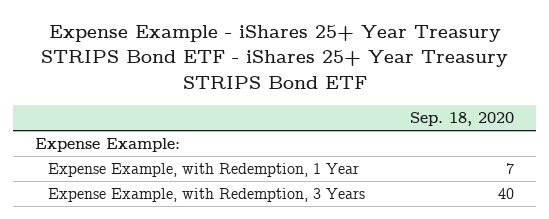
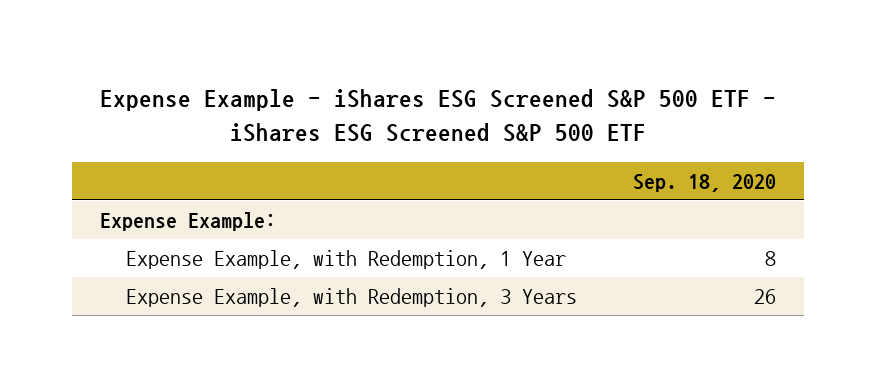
- Expense Example - iShares 25+ Year Treasury STRIPS Bond ETF - iShares 25+ Year Treasury STRIPS Bond ETF
+ Expense Example - iShares ESG Screened S&P 500 ETF - iShares ESG Screened S&P 500 ETF
- Expense Example, with Redemption, 1 Year | 7
- Expense Example, with Redemption, 3 Years | 40
+ Expense Example, with Redemption, 1 Year | 8
+ Expense Example, with Redemption, 3 Years | 26

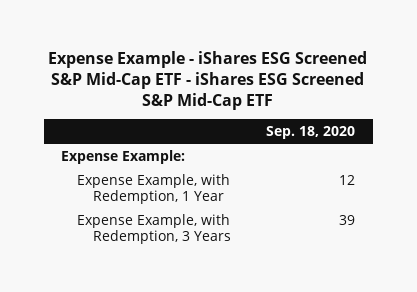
- Expense Example - iShares ESG Screened S&P 500 ETF - iShares ESG Screened S&P 500 ETF
+ Expense Example - iShares ESG Screened S&P Mid-Cap ETF - iShares ESG Screened S&P Mid-Cap ETF
- Expense Example, with Redemption, 1 Year | 8
- Expense Example, with Redemption, 3 Years | 26
+ Expense Example, with Redemption, 1 Year | 12
+ Expense Example, with Redemption, 3 Years | 39

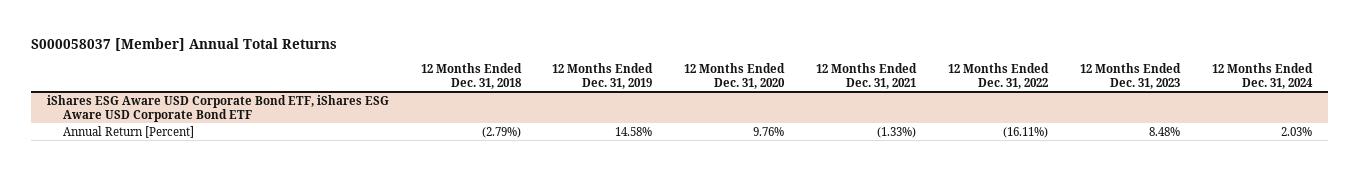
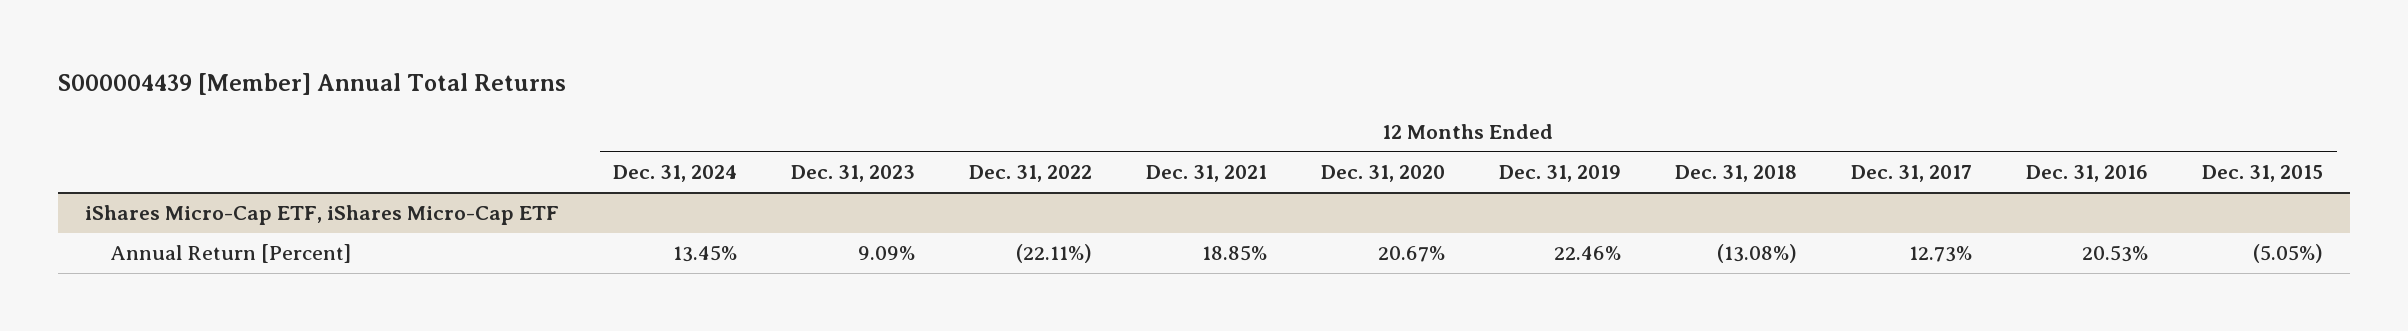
- S000058037 [Member] Annual Total Returns
+ S000004439 [Member] Annual Total Returns
- | 12 Months Ended Dec. 31, 2018 | 12 Months Ended Dec. 31, 2019 | 12 Months Ended Dec. 31, 2020 | 12 Months Ended Dec. 31, 2021 | 12 Months Ended Dec. 31, 2022 | 12 Months Ended Dec. 31, 2023 | 12 Months Ended Dec. 31, 2024
+ | 12 Months Ended Dec. 31, 2024 | 12 Months Ended Dec. 31, 2023 | 12 Months Ended Dec. 31, 2022 | 12 Months Ended Dec. 31, 2021 | 12 Months Ended Dec. 31, 2020 | 12 Months Ended Dec. 31, 2019 | 12 Months Ended Dec. 31, 2018 | 12 Months Ended Dec. 31, 2017 | 12 Months Ended Dec. 31, 2016 | 12 Months Ended Dec. 31, 2015
- iShares ESG Aware USD Corporate Bond ETF, iShares ESG Aware USD Corporate Bond ETF
- Annual Return [Percent] | (2.79%) | 14.58% | 9.76% | (1.33%) | (16.11%) | 8.48% | 2.03%
+ iShares Micro-Cap ETF, iShares Micro-Cap ETF
+ Annual Return [Percent] | 13.45% | 9.09% | (22.11%) | 18.85% | 20.67% | 22.46% | (13.08%) | 12.73% | 20.53% | (5.05%)

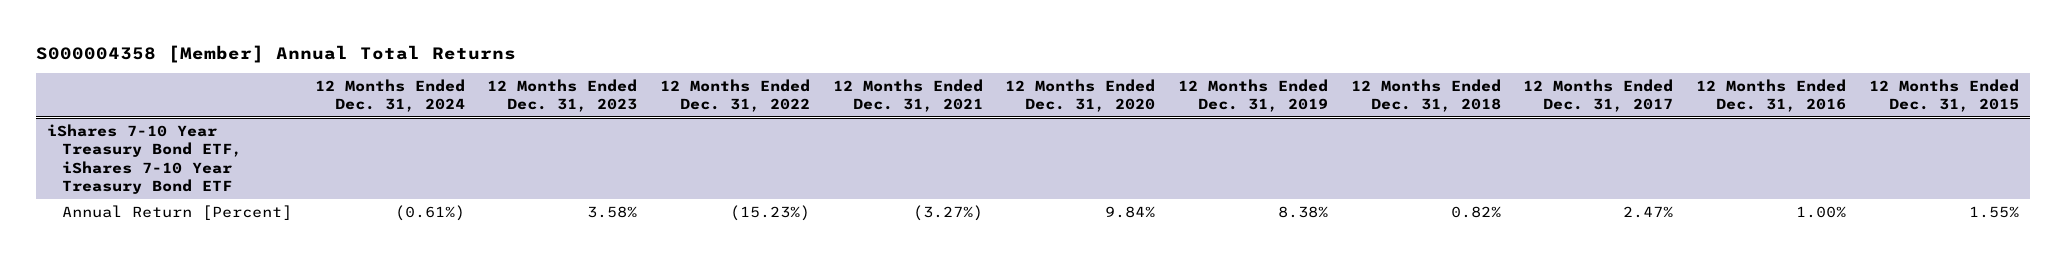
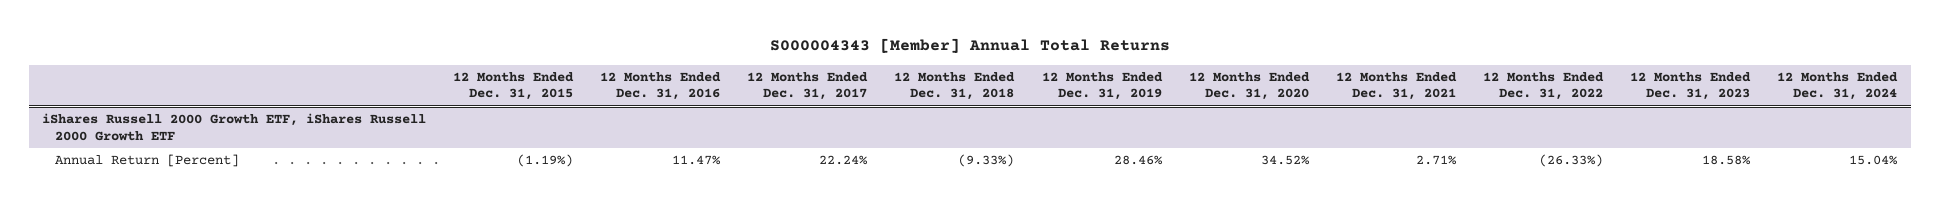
- S000004358 [Member] Annual Total Returns
+ S000004343 [Member] Annual Total Returns
- | 12 Months Ended Dec. 31, 2024 | 12 Months Ended Dec. 31, 2023 | 12 Months Ended Dec. 31, 2022 | 12 Months Ended Dec. 31, 2021 | 12 Months Ended Dec. 31, 2020 | 12 Months Ended Dec. 31, 2019 | 12 Months Ended Dec. 31, 2018 | 12 Months Ended Dec. 31, 2017 | 12 Months Ended Dec. 31, 2016 | 12 Months Ended Dec. 31, 2015
+ | 12 Months Ended Dec. 31, 2015 | 12 Months Ended Dec. 31, 2016 | 12 Months Ended Dec. 31, 2017 | 12 Months Ended Dec. 31, 2018 | 12 Months Ended Dec. 31, 2019 | 12 Months Ended Dec. 31, 2020 | 12 Months Ended Dec. 31, 2021 | 12 Months Ended Dec. 31, 2022 | 12 Months Ended Dec. 31, 2023 | 12 Months Ended Dec. 31, 2024
- iShares 7-10 Year Treasury Bond ETF, iShares 7-10 Year Treasury Bond ETF
- Annual Return [Percent] | (0.61%) | 3.58% | (15.23%) | (3.27%) | 9.84% | 8.38% | 0.82% | 2.47% | 1.00% | 1.55%
+ iShares Russell 2000 Growth ETF, iShares Russell 2000 Growth ETF
+ Annual Return [Percent] | (1.19%) | 11.47% | 22.24% | (9.33%) | 28.46% | 34.52% | 2.71% | (26.33%) | 18.58% | 15.04%

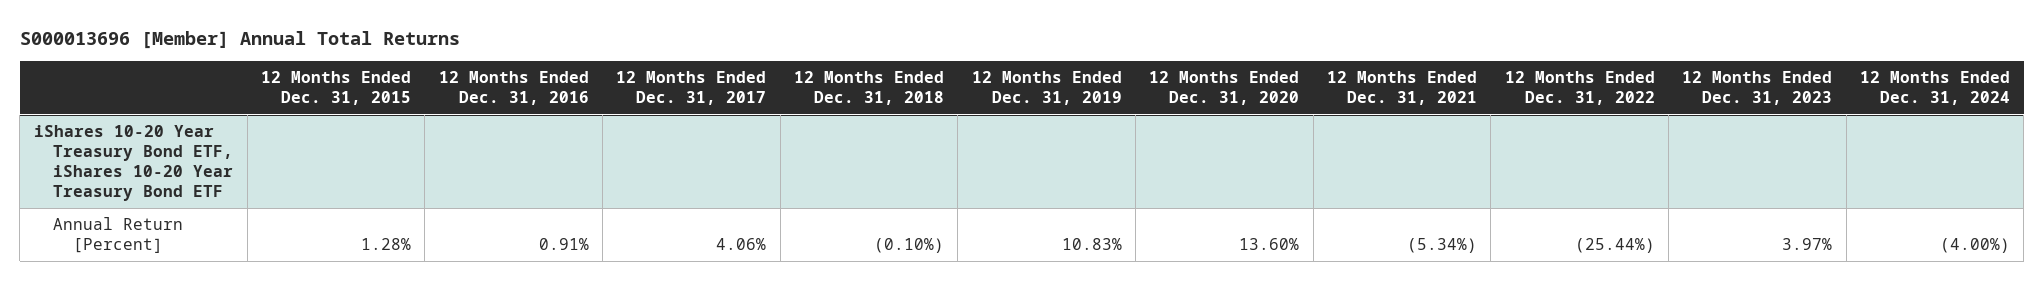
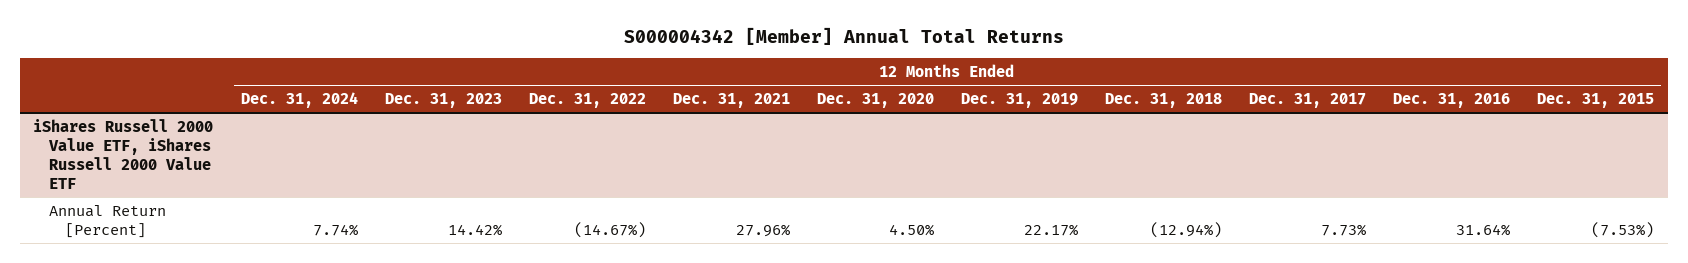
- S000013696 [Member] Annual Total Returns
+ S000004342 [Member] Annual Total Returns
- | 12 Months Ended Dec. 31, 2015 | 12 Months Ended Dec. 31, 2016 | 12 Months Ended Dec. 31, 2017 | 12 Months Ended Dec. 31, 2018 | 12 Months Ended Dec. 31, 2019 | 12 Months Ended Dec. 31, 2020 | 12 Months Ended Dec. 31, 2021 | 12 Months Ended Dec. 31, 2022 | 12 Months Ended Dec. 31, 2023 | 12 Months Ended Dec. 31, 2024
+ | 12 Months Ended Dec. 31, 2024 | 12 Months Ended Dec. 31, 2023 | 12 Months Ended Dec. 31, 2022 | 12 Months Ended Dec. 31, 2021 | 12 Months Ended Dec. 31, 2020 | 12 Months Ended Dec. 31, 2019 | 12 Months Ended Dec. 31, 2018 | 12 Months Ended Dec. 31, 2017 | 12 Months Ended Dec. 31, 2016 | 12 Months Ended Dec. 31, 2015
- iShares 10-20 Year Treasury Bond ETF, iShares 10-20 Year Treasury Bond ETF
- Annual Return [Percent] | 1.28% | 0.91% | 4.06% | (0.10%) | 10.83% | 13.60% | (5.34%) | (25.44%) | 3.97% | (4.00%)
+ iShares Russell 2000 Value ETF, iShares Russell 2000 Value ETF
+ Annual Return [Percent] | 7.74% | 14.42% | (14.67%) | 27.96% | 4.50% | 22.17% | (12.94%) | 7.73% | 31.64% | (7.53%)

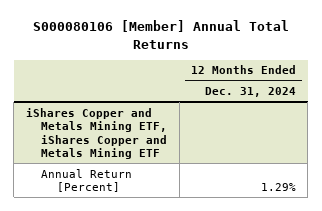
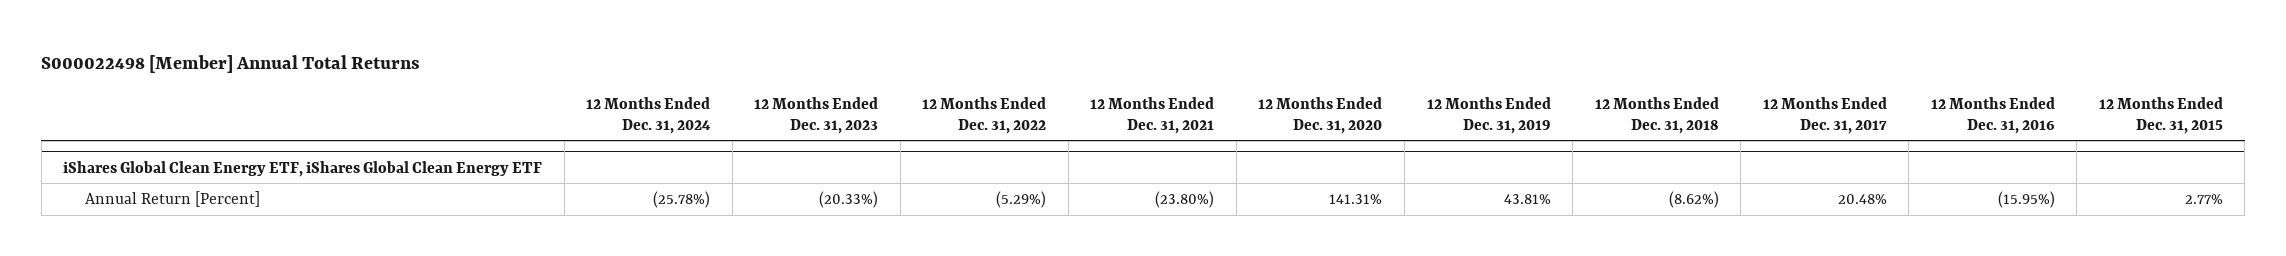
- S000080106 [Member] Annual Total Returns
+ S000022498 [Member] Annual Total Returns
- | 12 Months Ended Dec. 31, 2024
+ | 12 Months Ended Dec. 31, 2024 | 12 Months Ended Dec. 31, 2023 | 12 Months Ended Dec. 31, 2022 | 12 Months Ended Dec. 31, 2021 | 12 Months Ended Dec. 31, 2020 | 12 Months Ended Dec. 31, 2019 | 12 Months Ended Dec. 31, 2018 | 12 Months Ended Dec. 31, 2017 | 12 Months Ended Dec. 31, 2016 | 12 Months Ended Dec. 31, 2015
- iShares Copper and Metals Mining ETF, iShares Copper and Metals Mining ETF
- Annual Return [Percent] | 1.29%
+ iShares Global Clean Energy ETF, iShares Global Clean Energy ETF
+ Annual Return [Percent] | (25.78%) | (20.33%) | (5.29%) | (23.80%) | 141.31% | 43.81% | (8.62%) | 20.48% | (15.95%) | 2.77%

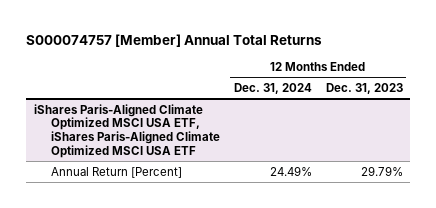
- S000022498 [Member] Annual Total Returns
+ S000074757 [Member] Annual Total Returns
- | 12 Months Ended Dec. 31, 2024 | 12 Months Ended Dec. 31, 2023 | 12 Months Ended Dec. 31, 2022 | 12 Months Ended Dec. 31, 2021 | 12 Months Ended Dec. 31, 2020 | 12 Months Ended Dec. 31, 2019 | 12 Months Ended Dec. 31, 2018 | 12 Months Ended Dec. 31, 2017 | 12 Months Ended Dec. 31, 2016 | 12 Months Ended Dec. 31, 2015
+ | 12 Months Ended Dec. 31, 2024 | 12 Months Ended Dec. 31, 2023
- iShares Global Clean Energy ETF, iShares Global Clean Energy ETF
- Annual Return [Percent] | (25.78%) | (20.33%) | (5.29%) | (23.80%) | 141.31% | 43.81% | (8.62%) | 20.48% | (15.95%) | 2.77%
+ iShares Paris-Aligned Climate Optimized MSCI USA ETF, iShares Paris-Aligned Climate Optimized MSCI USA ETF
+ Annual Return [Percent] | 24.49% | 29.79%

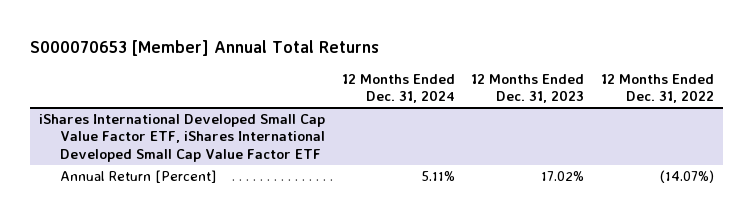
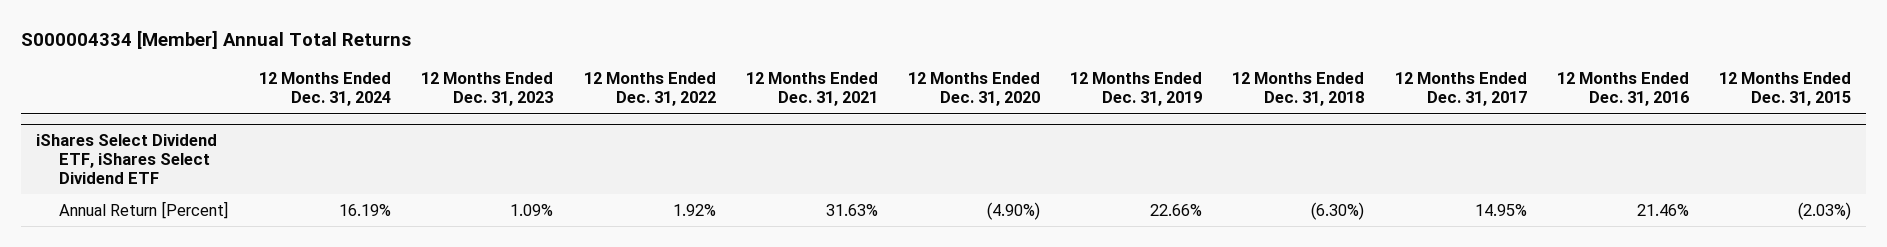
- S000070653 [Member] Annual Total Returns
+ S000004334 [Member] Annual Total Returns
- | 12 Months Ended Dec. 31, 2024 | 12 Months Ended Dec. 31, 2023 | 12 Months Ended Dec. 31, 2022
+ | 12 Months Ended Dec. 31, 2024 | 12 Months Ended Dec. 31, 2023 | 12 Months Ended Dec. 31, 2022 | 12 Months Ended Dec. 31, 2021 | 12 Months Ended Dec. 31, 2020 | 12 Months Ended Dec. 31, 2019 | 12 Months Ended Dec. 31, 2018 | 12 Months Ended Dec. 31, 2017 | 12 Months Ended Dec. 31, 2016 | 12 Months Ended Dec. 31, 2015
- iShares International Developed Small Cap Value Factor ETF, iShares International Developed Small Cap Value Factor ETF
- Annual Return [Percent] | 5.11% | 17.02% | (14.07%)
+ iShares Select Dividend ETF, iShares Select Dividend ETF
+ Annual Return [Percent] | 16.19% | 1.09% | 1.92% | 31.63% | (4.90%) | 22.66% | (6.30%) | 14.95% | 21.46% | (2.03%)

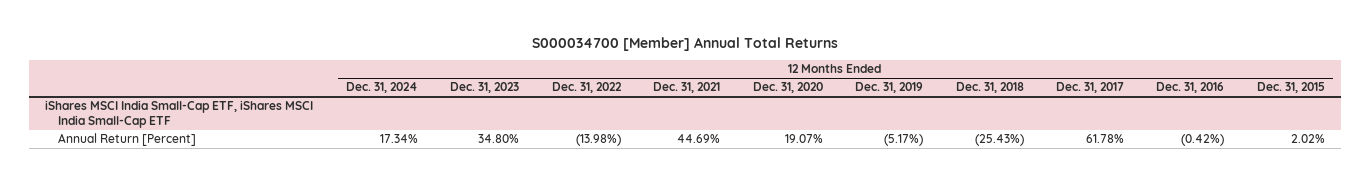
- S000004334 [Member] Annual Total Returns
+ S000034700 [Member] Annual Total Returns
- iShares Select Dividend ETF, iShares Select Dividend ETF
- Annual Return [Percent] | 16.19% | 1.09% | 1.92% | 31.63% | (4.90%) | 22.66% | (6.30%) | 14.95% | 21.46% | (2.03%)
+ iShares MSCI India Small-Cap ETF, iShares MSCI India Small-Cap ETF
+ Annual Return [Percent] | 17.34% | 34.80% | (13.98%) | 44.69% | 19.07% | (5.17%) | (25.43%) | 61.78% | (0.42%) | 2.02%

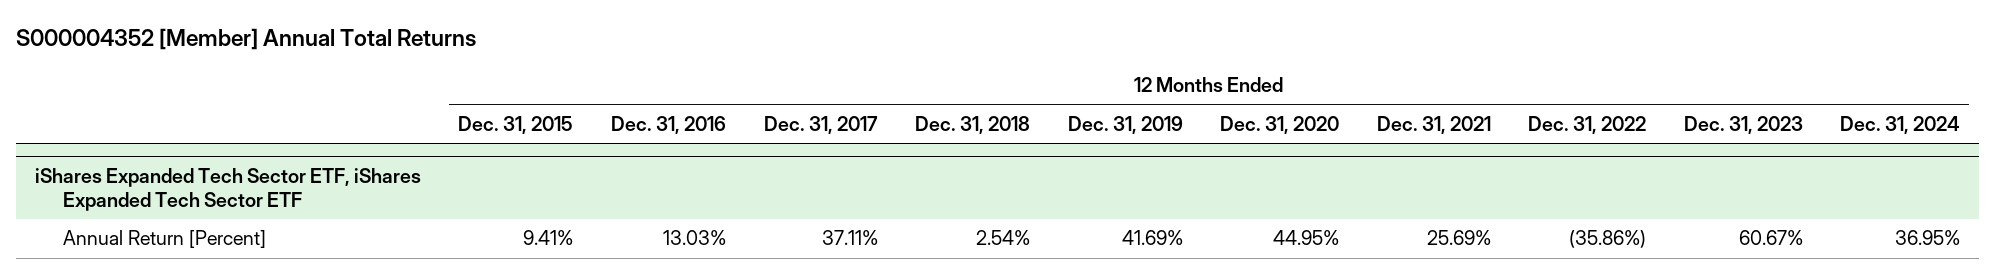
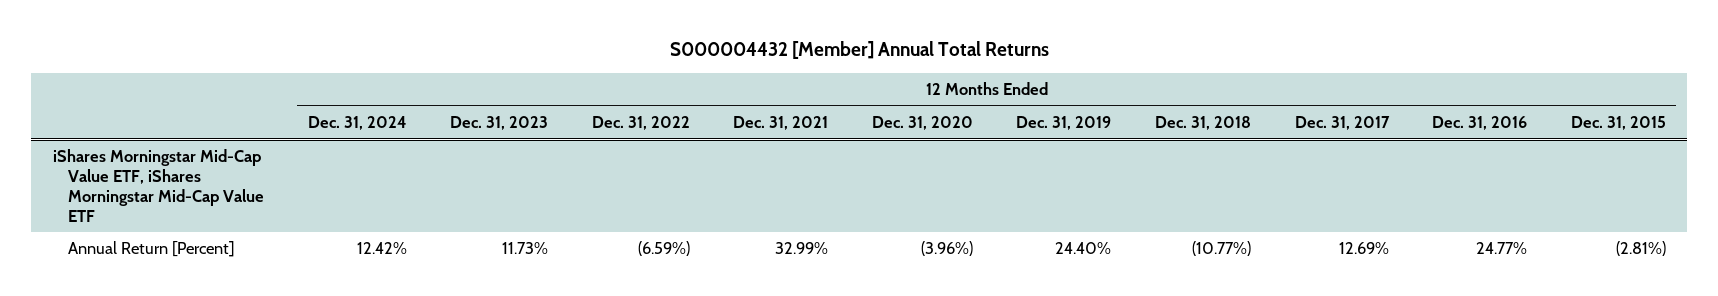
- S000004352 [Member] Annual Total Returns
+ S000004432 [Member] Annual Total Returns
- | 12 Months Ended Dec. 31, 2015 | 12 Months Ended Dec. 31, 2016 | 12 Months Ended Dec. 31, 2017 | 12 Months Ended Dec. 31, 2018 | 12 Months Ended Dec. 31, 2019 | 12 Months Ended Dec. 31, 2020 | 12 Months Ended Dec. 31, 2021 | 12 Months Ended Dec. 31, 2022 | 12 Months Ended Dec. 31, 2023 | 12 Months Ended Dec. 31, 2024
+ | 12 Months Ended Dec. 31, 2024 | 12 Months Ended Dec. 31, 2023 | 12 Months Ended Dec. 31, 2022 | 12 Months Ended Dec. 31, 2021 | 12 Months Ended Dec. 31, 2020 | 12 Months Ended Dec. 31, 2019 | 12 Months Ended Dec. 31, 2018 | 12 Months Ended Dec. 31, 2017 | 12 Months Ended Dec. 31, 2016 | 12 Months Ended Dec. 31, 2015
- iShares Expanded Tech Sector ETF, iShares Expanded Tech Sector ETF
- Annual Return [Percent] | 9.41% | 13.03% | 37.11% | 2.54% | 41.69% | 44.95% | 25.69% | (35.86%) | 60.67% | 36.95%
+ iShares Morningstar Mid-Cap Value ETF, iShares Morningstar Mid-Cap Value ETF
+ Annual Return [Percent] | 12.42% | 11.73% | (6.59%) | 32.99% | (3.96%) | 24.40% | (10.77%) | 12.69% | 24.77% | (2.81%)

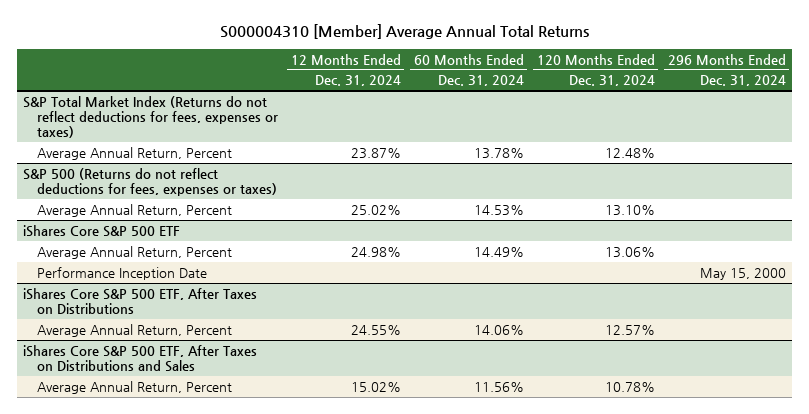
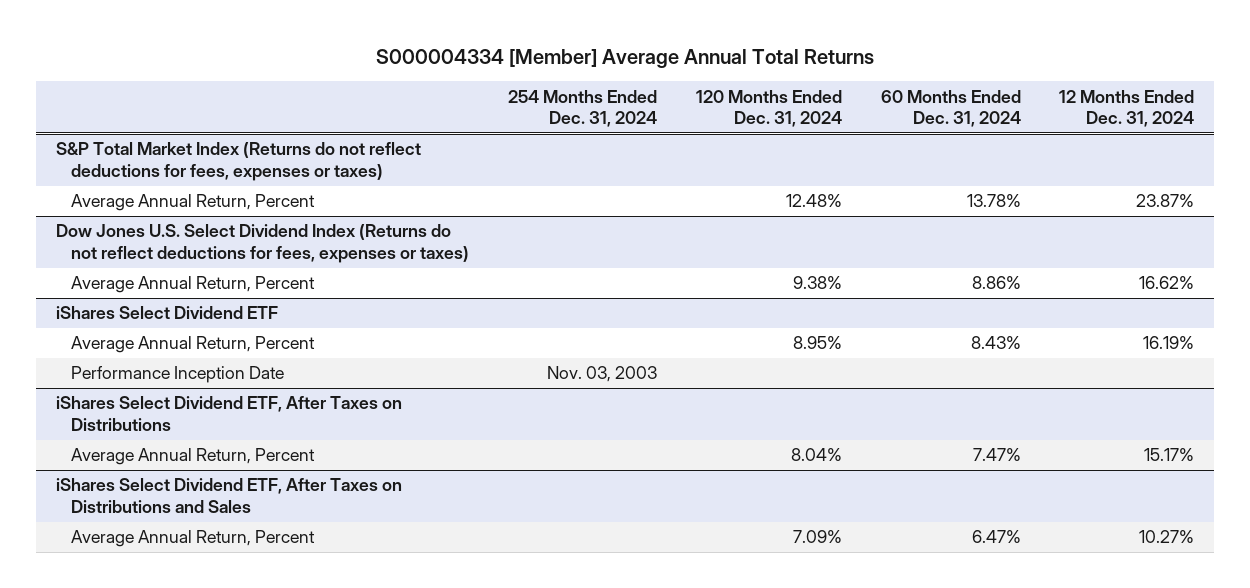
- S000004310 [Member] Average Annual Total Returns
+ S000004334 [Member] Average Annual Total Returns
- | 12 Months Ended Dec. 31, 2024 | 60 Months Ended Dec. 31, 2024 | 120 Months Ended Dec. 31, 2024 | 296 Months Ended Dec. 31, 2024
+ | 254 Months Ended Dec. 31, 2024 | 120 Months Ended Dec. 31, 2024 | 60 Months Ended Dec. 31, 2024 | 12 Months Ended Dec. 31, 2024
- S&P 500 (Returns do not reflect deductions for fees, expenses or taxes)
- Average Annual Return, Percent | 25.02% | 14.53% | 13.10% |
- iShares Core S&P 500 ETF
- Average Annual Return, Percent | 24.98% | 14.49% | 13.06% |
+ Dow Jones U.S. Select Dividend Index (Returns do not reflect deductions for fees, expenses or taxes)
+ Average Annual Return, Percent | | 9.38% | 8.86% | 16.62%
+ iShares Select Dividend ETF
+ Average Annual Return, Percent | | 8.95% | 8.43% | 16.19%
- iShares Core S&P 500 ETF, After Taxes on Distributions
- Average Annual Return, Percent | 24.55% | 14.06% | 12.57% |
- iShares Core S&P 500 ETF, After Taxes on Distributions and Sales
- Average Annual Return, Percent | 15.02% | 11.56% | 10.78% |
+ iShares Select Dividend ETF, After Taxes on Distributions
+ Average Annual Return, Percent | | 8.04% | 7.47% | 15.17%
+ iShares Select Dividend ETF, After Taxes on Distributions and Sales
+ Average Annual Return, Percent | | 7.09% | 6.47% | 10.27%

